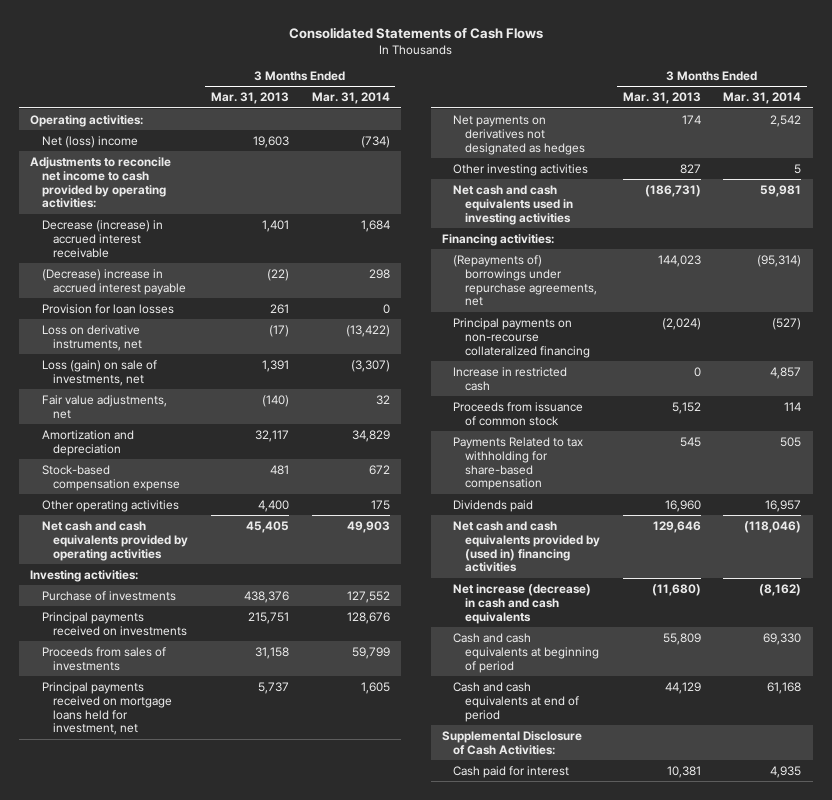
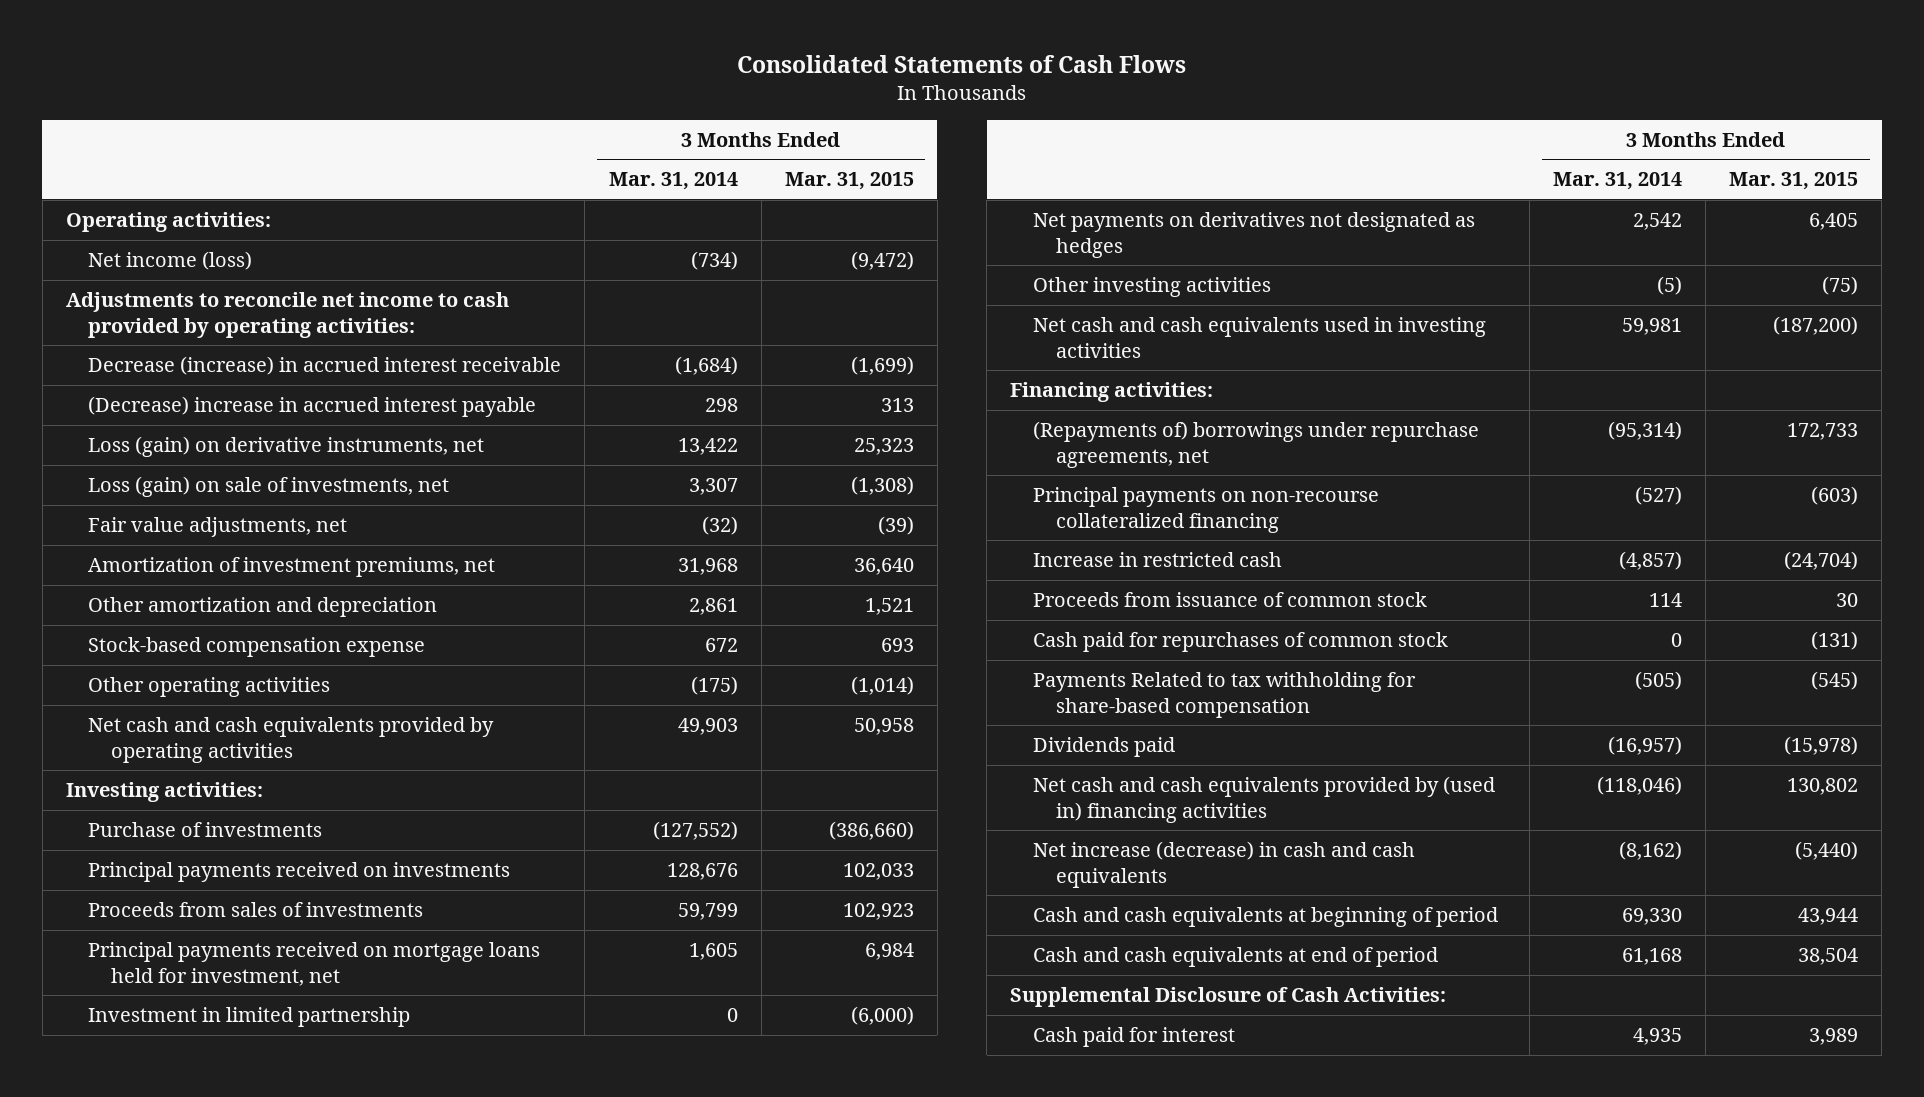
- | 3 Months Ended Mar. 31, 2013 | 3 Months Ended Mar. 31, 2014
+ | 3 Months Ended Mar. 31, 2014 | 3 Months Ended Mar. 31, 2015
- Net (loss) income | 19,603 | (734)
+ Net income (loss) | (734) | (9,472)
- Decrease (increase) in accrued interest receivable | 1,401 | 1,684
+ Decrease (increase) in accrued interest receivable | (1,684) | (1,699)
- Provision for loan losses | 261 | 0
- Loss on derivative instruments, net | (17) | (13,422)
- Loss (gain) on sale of investments, net | 1,391 | (3,307)
- Fair value adjustments, net | (140) | 32
- Amortization and depreciation | 32,117 | 34,829
+ Loss (gain) on derivative instruments, net | 13,422 | 25,323
+ Loss (gain) on sale of investments, net | 3,307 | (1,308)
+ Fair value adjustments, net | (32) | (39)
+ Amortization of investment premiums, net | 31,968 | 36,640
+ Other amortization and depreciation | 2,861 | 1,521
- Other operating activities | 4,400 | 175
+ Other operating activities | (175) | (1,014)
- Purchase of investments | 438,376 | 127,552
+ Purchase of investments | (127,552) | (386,660)
+ Investment in limited partnership | 0 | (6,000)
- Other investing activities | 827 | 5
+ Other investing activities | (5) | (75)
- Increase in restricted cash | 0 | 4,857
+ Increase in restricted cash | (4,857) | (24,704)
- Payments Related to tax withholding for share-based compensation | 545 | 505
- Dividends paid | 16,960 | 16,957
+ Cash paid for repurchases of common stock | 0 | (131)
+ Payments Related to tax withholding for share-based compensation | (505) | (545)
+ Dividends paid | (16,957) | (15,978)

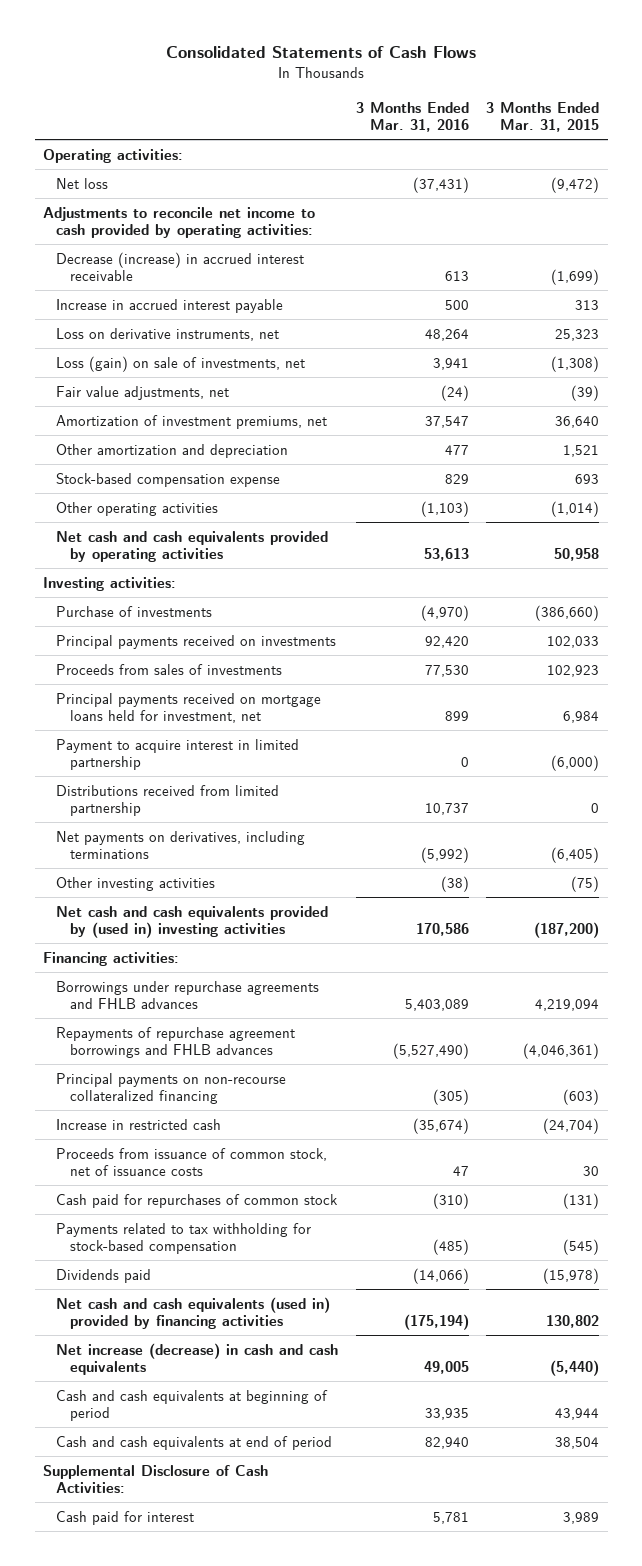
- | 3 Months Ended Mar. 31, 2014 | 3 Months Ended Mar. 31, 2015
+ | 3 Months Ended Mar. 31, 2016 | 3 Months Ended Mar. 31, 2015
- Net income (loss) | (734) | (9,472)
+ Net loss | (37,431) | (9,472)
- (Decrease) increase in accrued interest payable | 298 | 313
- Loss (gain) on derivative instruments, net | 13,422 | 25,323
+ Increase in accrued interest payable | 500 | 313
+ Loss on derivative instruments, net | 48,264 | 25,323
- Investment in limited partnership | 0 | (6,000)
- Net payments on derivatives not designated as hedges | 2,542 | 6,405
+ Payment to acquire interest in limited partnership | 0 | (6,000)
+ Distributions received from limited partnership | 10,737 | 0
+ Net payments on derivatives, including terminations | (5,992) | (6,405)
- Net cash and cash equivalents used in investing activities | 59,981 | (187,200)
+ Net cash and cash equivalents provided by (used in) investing activities | 170,586 | (187,200)
- (Repayments of) borrowings under repurchase agreements, net | (95,314) | 172,733
+ Borrowings under repurchase agreements and FHLB advances | 5,403,089 | 4,219,094
+ Repayments of repurchase agreement borrowings and FHLB advances | (5,527,490) | (4,046,361)
- Proceeds from issuance of common stock | 114 | 30
+ Proceeds from issuance of common stock, net of issuance costs | 47 | 30
- Payments Related to tax withholding for share-based compensation | (505) | (545)
+ Payments related to tax withholding for stock-based compensation | (485) | (545)
- Net cash and cash equivalents provided by (used in) financing activities | (118,046) | 130,802
+ Net cash and cash equivalents (used in) provided by financing activities | (175,194) | 130,802

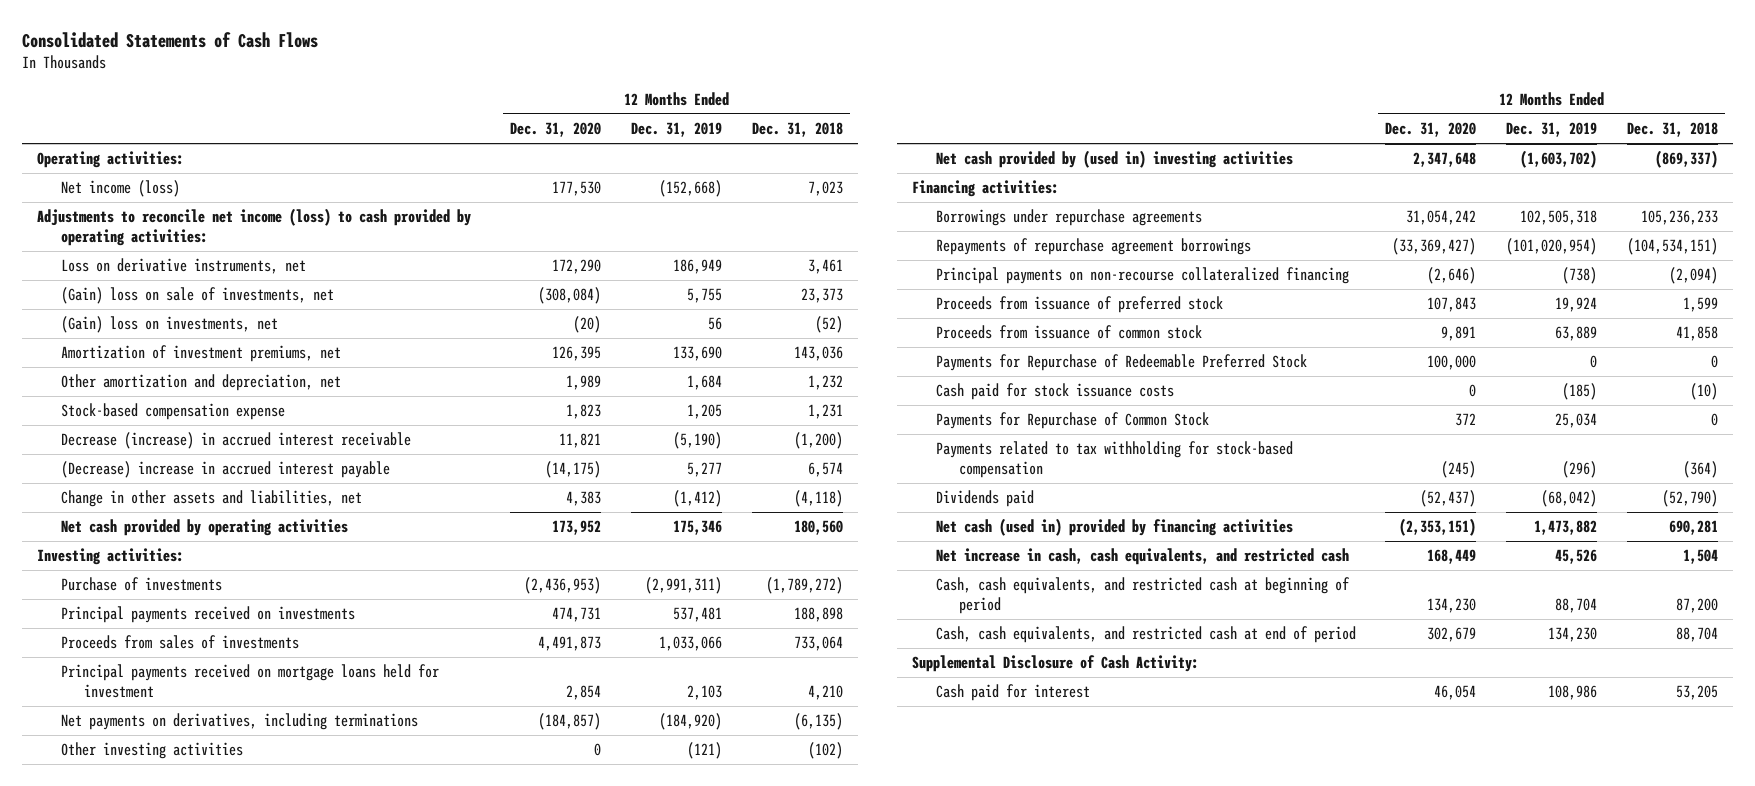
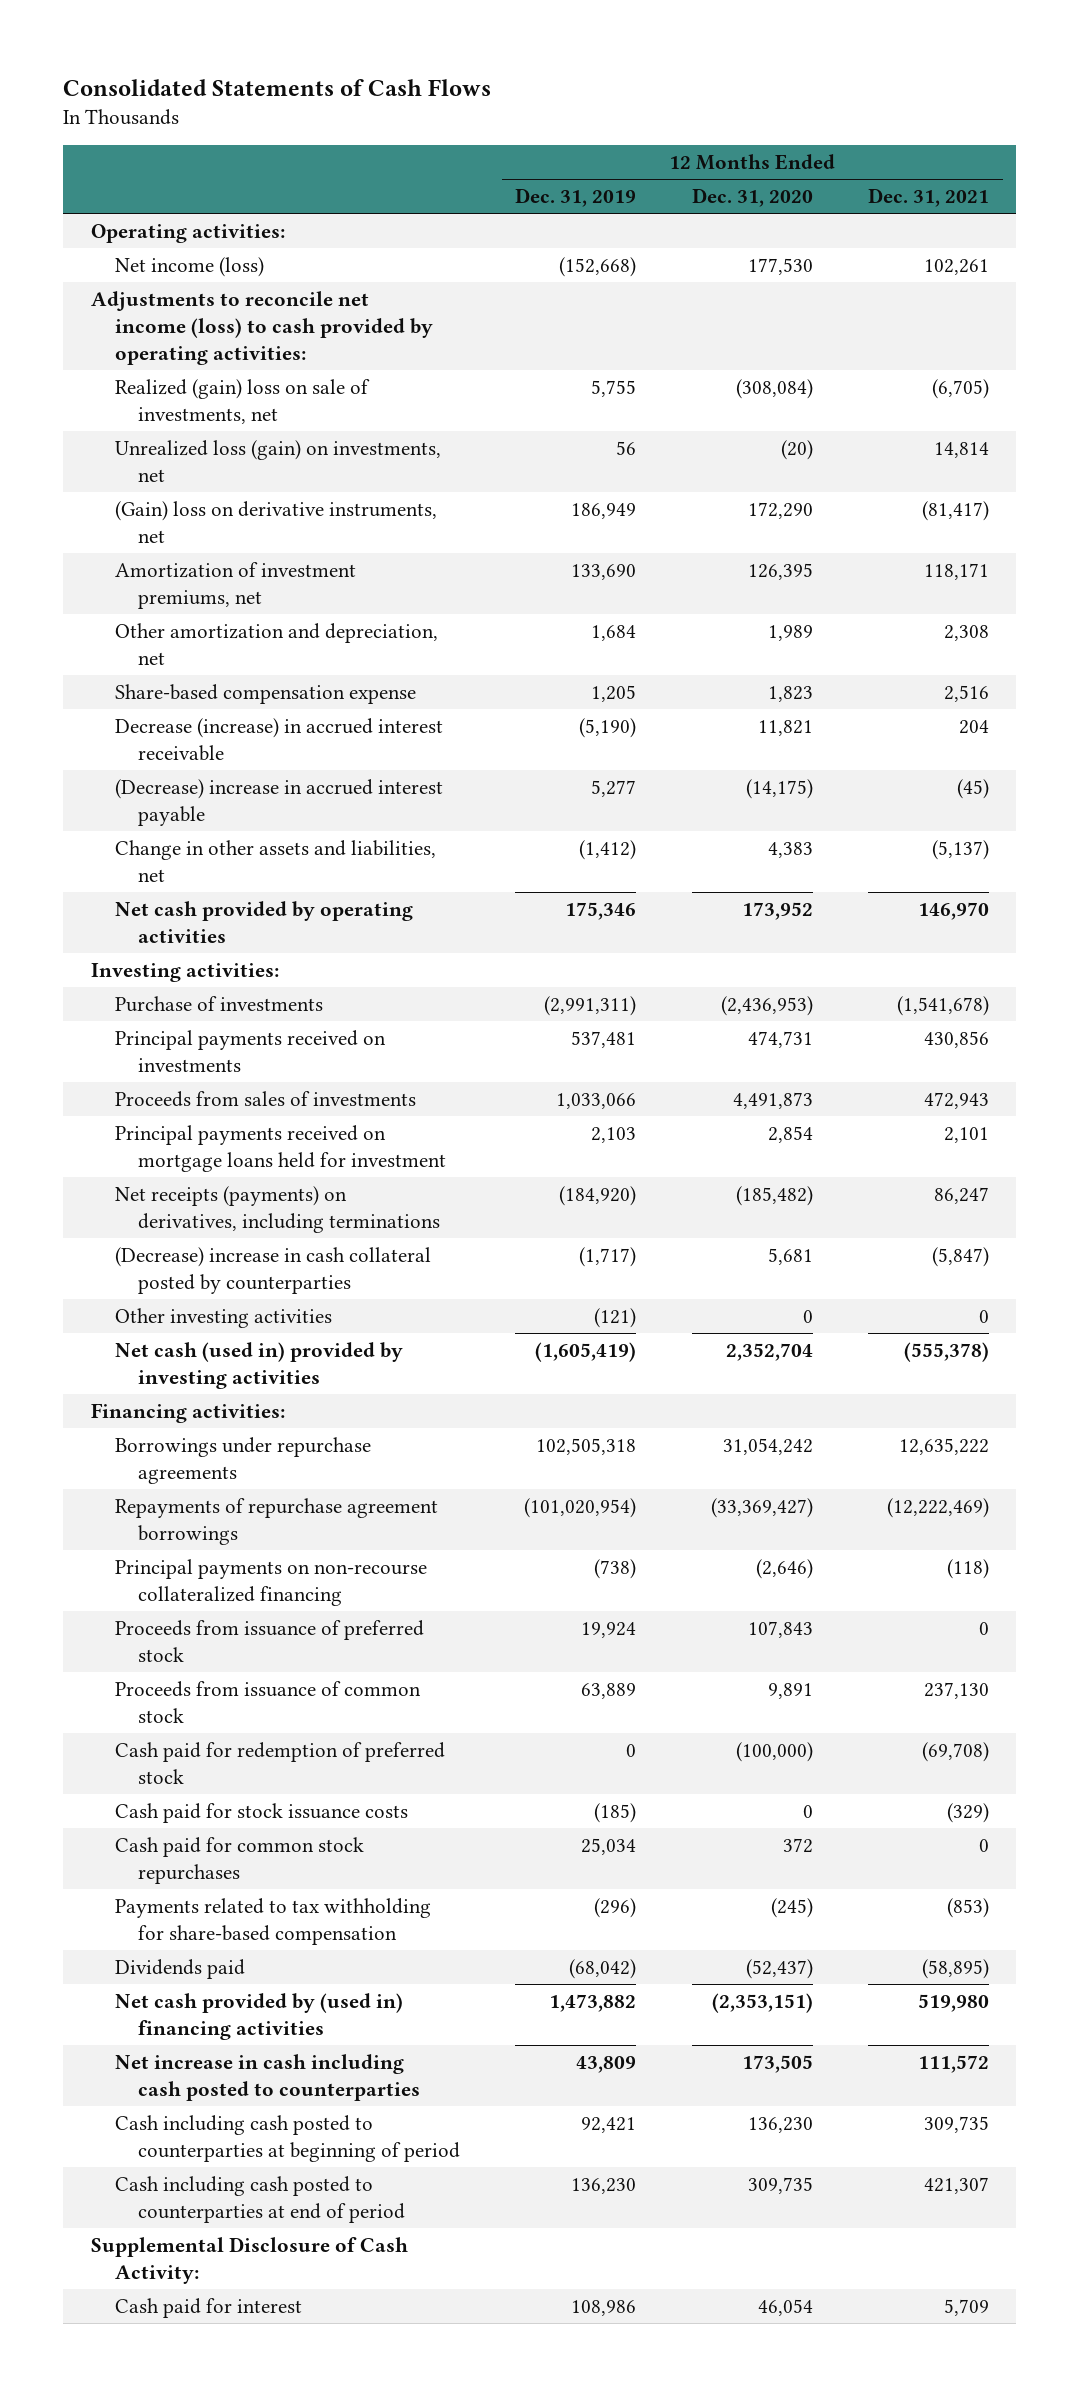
- | 12 Months Ended Dec. 31, 2020 | 12 Months Ended Dec. 31, 2019 | 12 Months Ended Dec. 31, 2018
+ | 12 Months Ended Dec. 31, 2019 | 12 Months Ended Dec. 31, 2020 | 12 Months Ended Dec. 31, 2021
- Loss on derivative instruments, net | 172,290 | 186,949 | 3,461
- (Gain) loss on sale of investments, net | (308,084) | 5,755 | 23,373
- (Gain) loss on investments, net | (20) | 56 | (52)
+ Realized (gain) loss on sale of investments, net | 5,755 | (308,084) | (6,705)
+ Unrealized loss (gain) on investments, net | 56 | (20) | 14,814
+ (Gain) loss on derivative instruments, net | 186,949 | 172,290 | (81,417)
- Stock-based compensation expense | 1,823 | 1,205 | 1,231
+ Share-based compensation expense | 1,205 | 1,823 | 2,516
- Net payments on derivatives, including terminations | (184,857) | (184,920) | (6,135)
+ Net receipts (payments) on derivatives, including terminations | (184,920) | (185,482) | 86,247
+ (Decrease) increase in cash collateral posted by counterparties | (1,717) | 5,681 | (5,847)
- Net cash provided by (used in) investing activities | 2,347,648 | (1,603,702) | (869,337)
+ Net cash (used in) provided by investing activities | (1,605,419) | 2,352,704 | (555,378)
- Payments for Repurchase of Redeemable Preferred Stock | 100,000 | 0 | 0
+ Cash paid for redemption of preferred stock | 0 | (100,000) | (69,708)
- Payments for Repurchase of Common Stock | 372 | 25,034 | 0
- Payments related to tax withholding for stock-based compensation | (245) | (296) | (364)
+ Cash paid for common stock repurchases | 25,034 | 372 | 0
+ Payments related to tax withholding for share-based compensation | (296) | (245) | (853)
- Net cash (used in) provided by financing activities | (2,353,151) | 1,473,882 | 690,281
- Net increase in cash, cash equivalents, and restricted cash | 168,449 | 45,526 | 1,504
- Cash, cash equivalents, and restricted cash at beginning of period | 134,230 | 88,704 | 87,200
- Cash, cash equivalents, and restricted cash at end of period | 302,679 | 134,230 | 88,704
+ Net cash provided by (used in) financing activities | 1,473,882 | (2,353,151) | 519,980
+ Net increase in cash including cash posted to counterparties | 43,809 | 173,505 | 111,572
+ Cash including cash posted to counterparties at beginning of period | 92,421 | 136,230 | 309,735
+ Cash including cash posted to counterparties at end of period | 136,230 | 309,735 | 421,307

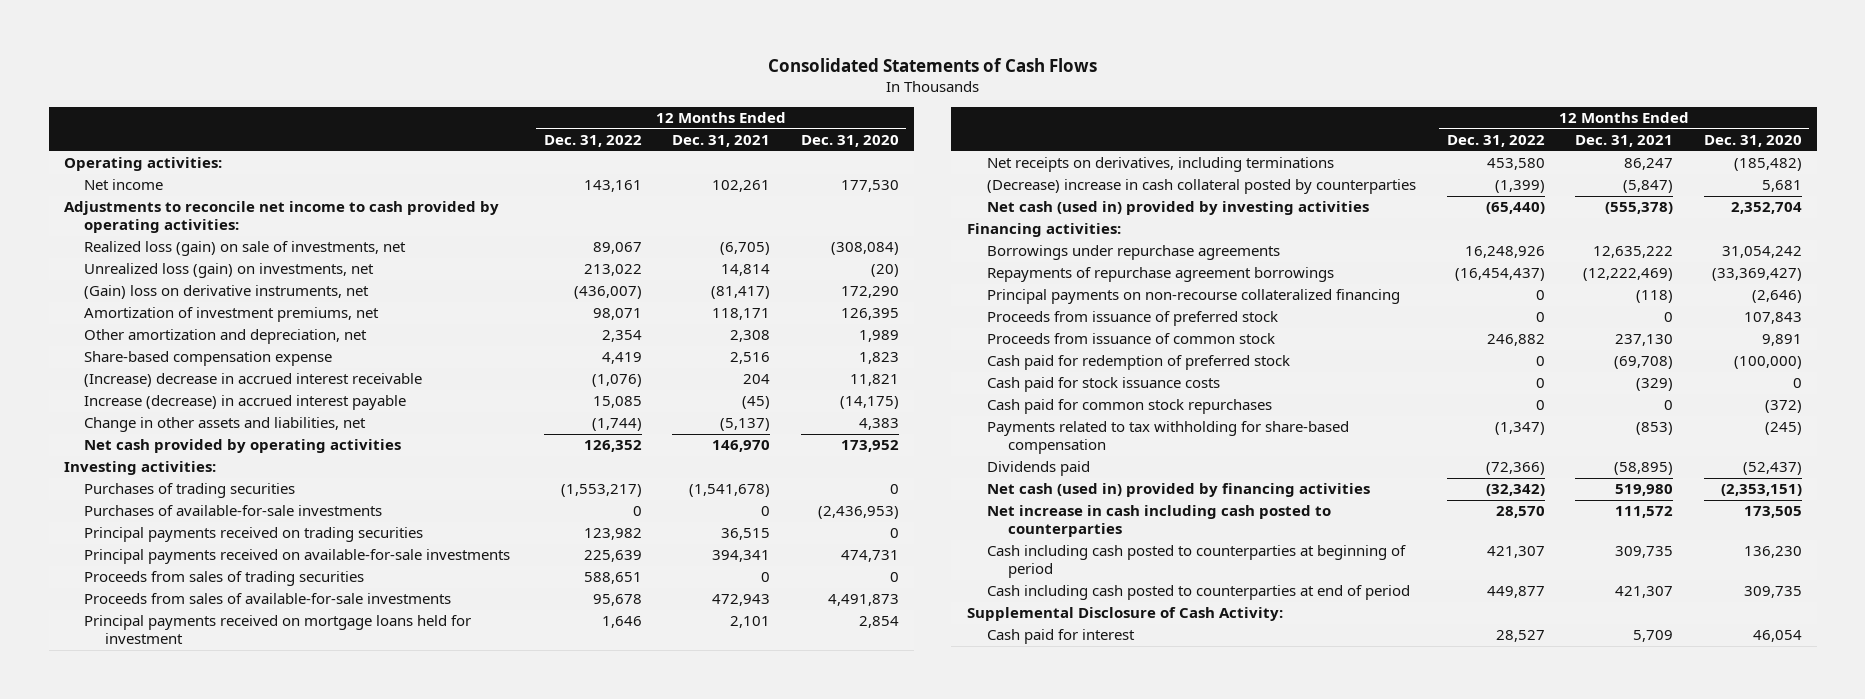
- | 12 Months Ended Dec. 31, 2019 | 12 Months Ended Dec. 31, 2020 | 12 Months Ended Dec. 31, 2021
+ | 12 Months Ended Dec. 31, 2022 | 12 Months Ended Dec. 31, 2021 | 12 Months Ended Dec. 31, 2020
- Net income (loss) | (152,668) | 177,530 | 102,261
- Adjustments to reconcile net income (loss) to cash provided by operating activities:
- Realized (gain) loss on sale of investments, net | 5,755 | (308,084) | (6,705)
+ Net income | 143,161 | 102,261 | 177,530
+ Adjustments to reconcile net income to cash provided by operating activities:
+ Realized loss (gain) on sale of investments, net | 89,067 | (6,705) | (308,084)
- Decrease (increase) in accrued interest receivable | (5,190) | 11,821 | 204
- (Decrease) increase in accrued interest payable | 5,277 | (14,175) | (45)
+ (Increase) decrease in accrued interest receivable | (1,076) | 204 | 11,821
+ Increase (decrease) in accrued interest payable | 15,085 | (45) | (14,175)
- Purchase of investments | (2,991,311) | (2,436,953) | (1,541,678)
- Principal payments received on investments | 537,481 | 474,731 | 430,856
- Proceeds from sales of investments | 1,033,066 | 4,491,873 | 472,943
+ Purchases of trading securities | (1,553,217) | (1,541,678) | 0
+ Purchases of available-for-sale investments | 0 | 0 | (2,436,953)
+ Principal payments received on trading securities | 123,982 | 36,515 | 0
+ Principal payments received on available-for-sale investments | 225,639 | 394,341 | 474,731
+ Proceeds from sales of trading securities | 588,651 | 0 | 0
+ Proceeds from sales of available-for-sale investments | 95,678 | 472,943 | 4,491,873
- Net receipts (payments) on derivatives, including terminations | (184,920) | (185,482) | 86,247
+ Net receipts on derivatives, including terminations | 453,580 | 86,247 | (185,482)
- Other investing activities | (121) | 0 | 0
- Cash paid for common stock repurchases | 25,034 | 372 | 0
+ Cash paid for common stock repurchases | 0 | 0 | (372)
- Net cash provided by (used in) financing activities | 1,473,882 | (2,353,151) | 519,980
+ Net cash (used in) provided by financing activities | (32,342) | 519,980 | (2,353,151)

